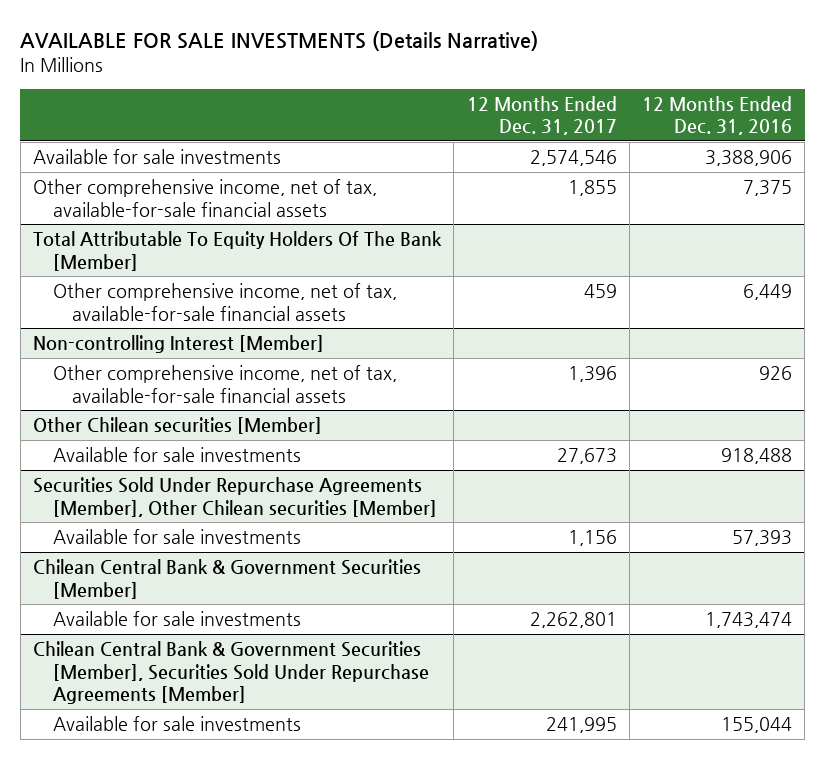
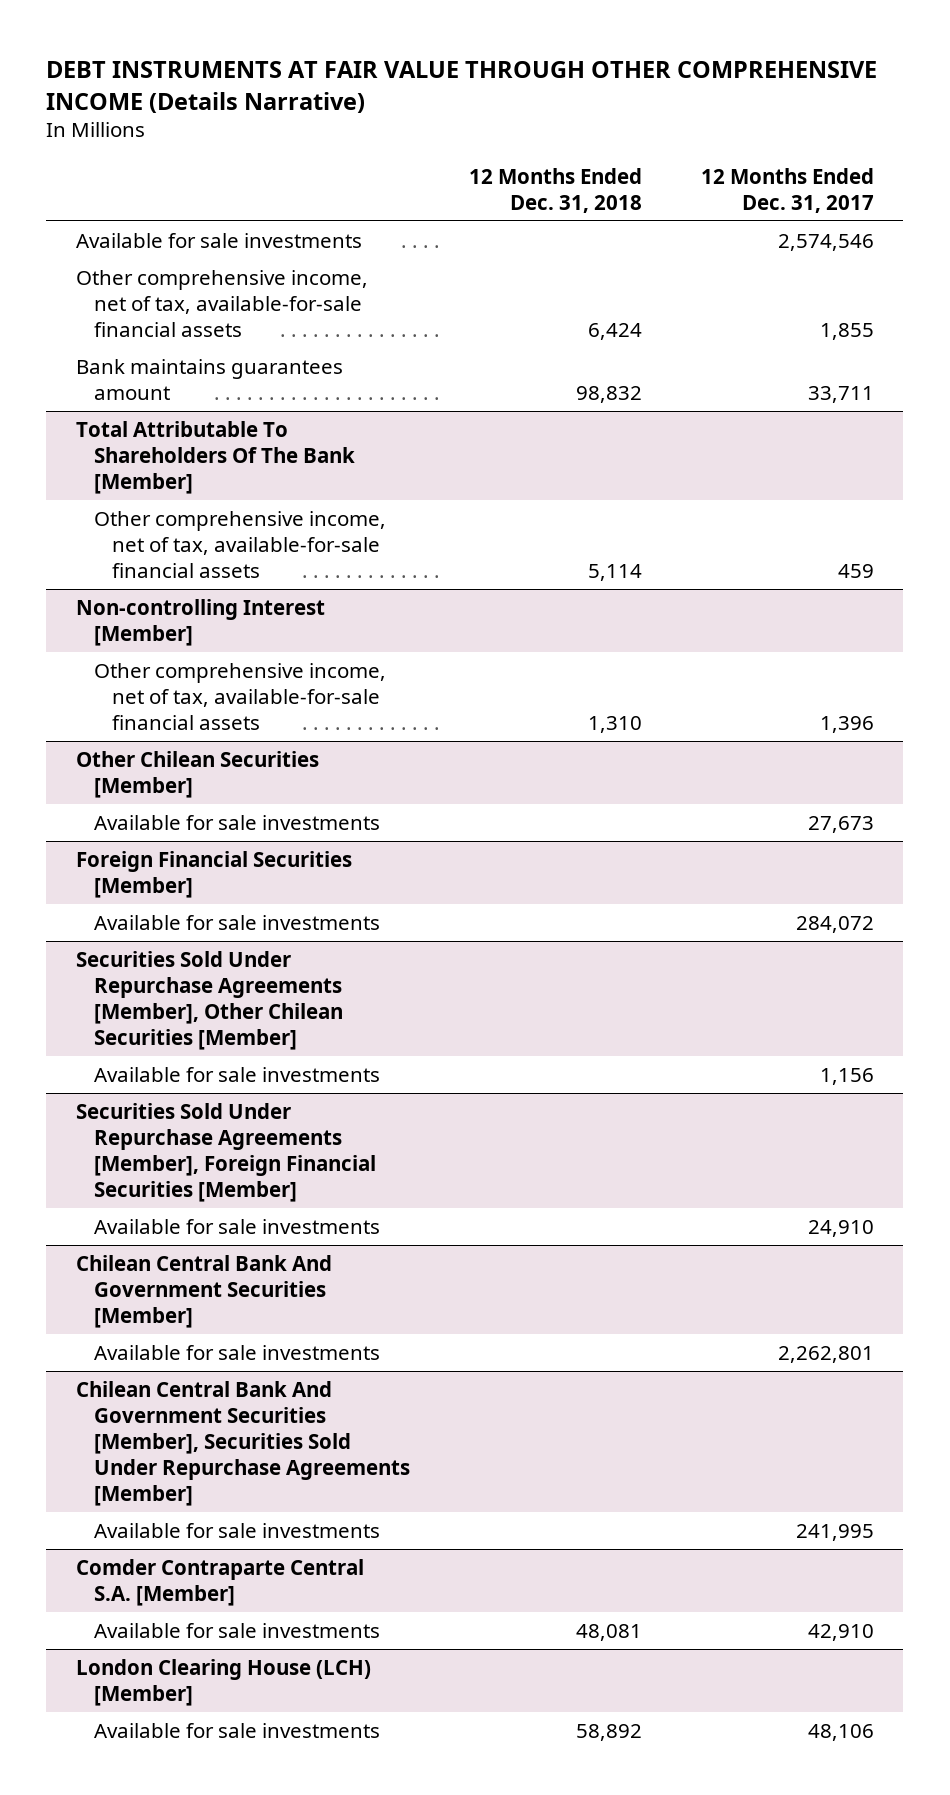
- AVAILABLE FOR SALE INVESTMENTS (Details Narrative)
+ DEBT INSTRUMENTS AT FAIR VALUE THROUGH OTHER COMPREHENSIVE INCOME (Details Narrative)
- | 12 Months Ended Dec. 31, 2017 | 12 Months Ended Dec. 31, 2016
+ | 12 Months Ended Dec. 31, 2018 | 12 Months Ended Dec. 31, 2017
- Total Attributable To Equity Holders Of The Bank [Member]
+ Bank maintains guarantees amount | 98,832 | 33,711
+ Total Attributable To Shareholders Of The Bank [Member]
- Other Chilean securities [Member]
+ Other Chilean Securities [Member]
- Securities Sold Under Repurchase Agreements [Member], Other Chilean securities [Member]
+ Foreign Financial Securities [Member]
+ Available for sale investments | | 284,072
+ Securities Sold Under Repurchase Agreements [Member], Other Chilean Securities [Member]
- Chilean Central Bank & Government Securities [Member]
+ Securities Sold Under Repurchase Agreements [Member], Foreign Financial Securities [Member]
+ Available for sale investments | | 24,910
+ Chilean Central Bank And Government Securities [Member]
- Chilean Central Bank & Government Securities [Member], Securities Sold Under Repurchase Agreements [Member]
+ Chilean Central Bank And Government Securities [Member], Securities Sold Under Repurchase Agreements [Member]
+ Comder Contraparte Central S.A. [Member]
+ Available for sale investments | 48,081 | 42,910
+ London Clearing House (LCH) [Member]
+ Available for sale investments | 58,892 | 48,106

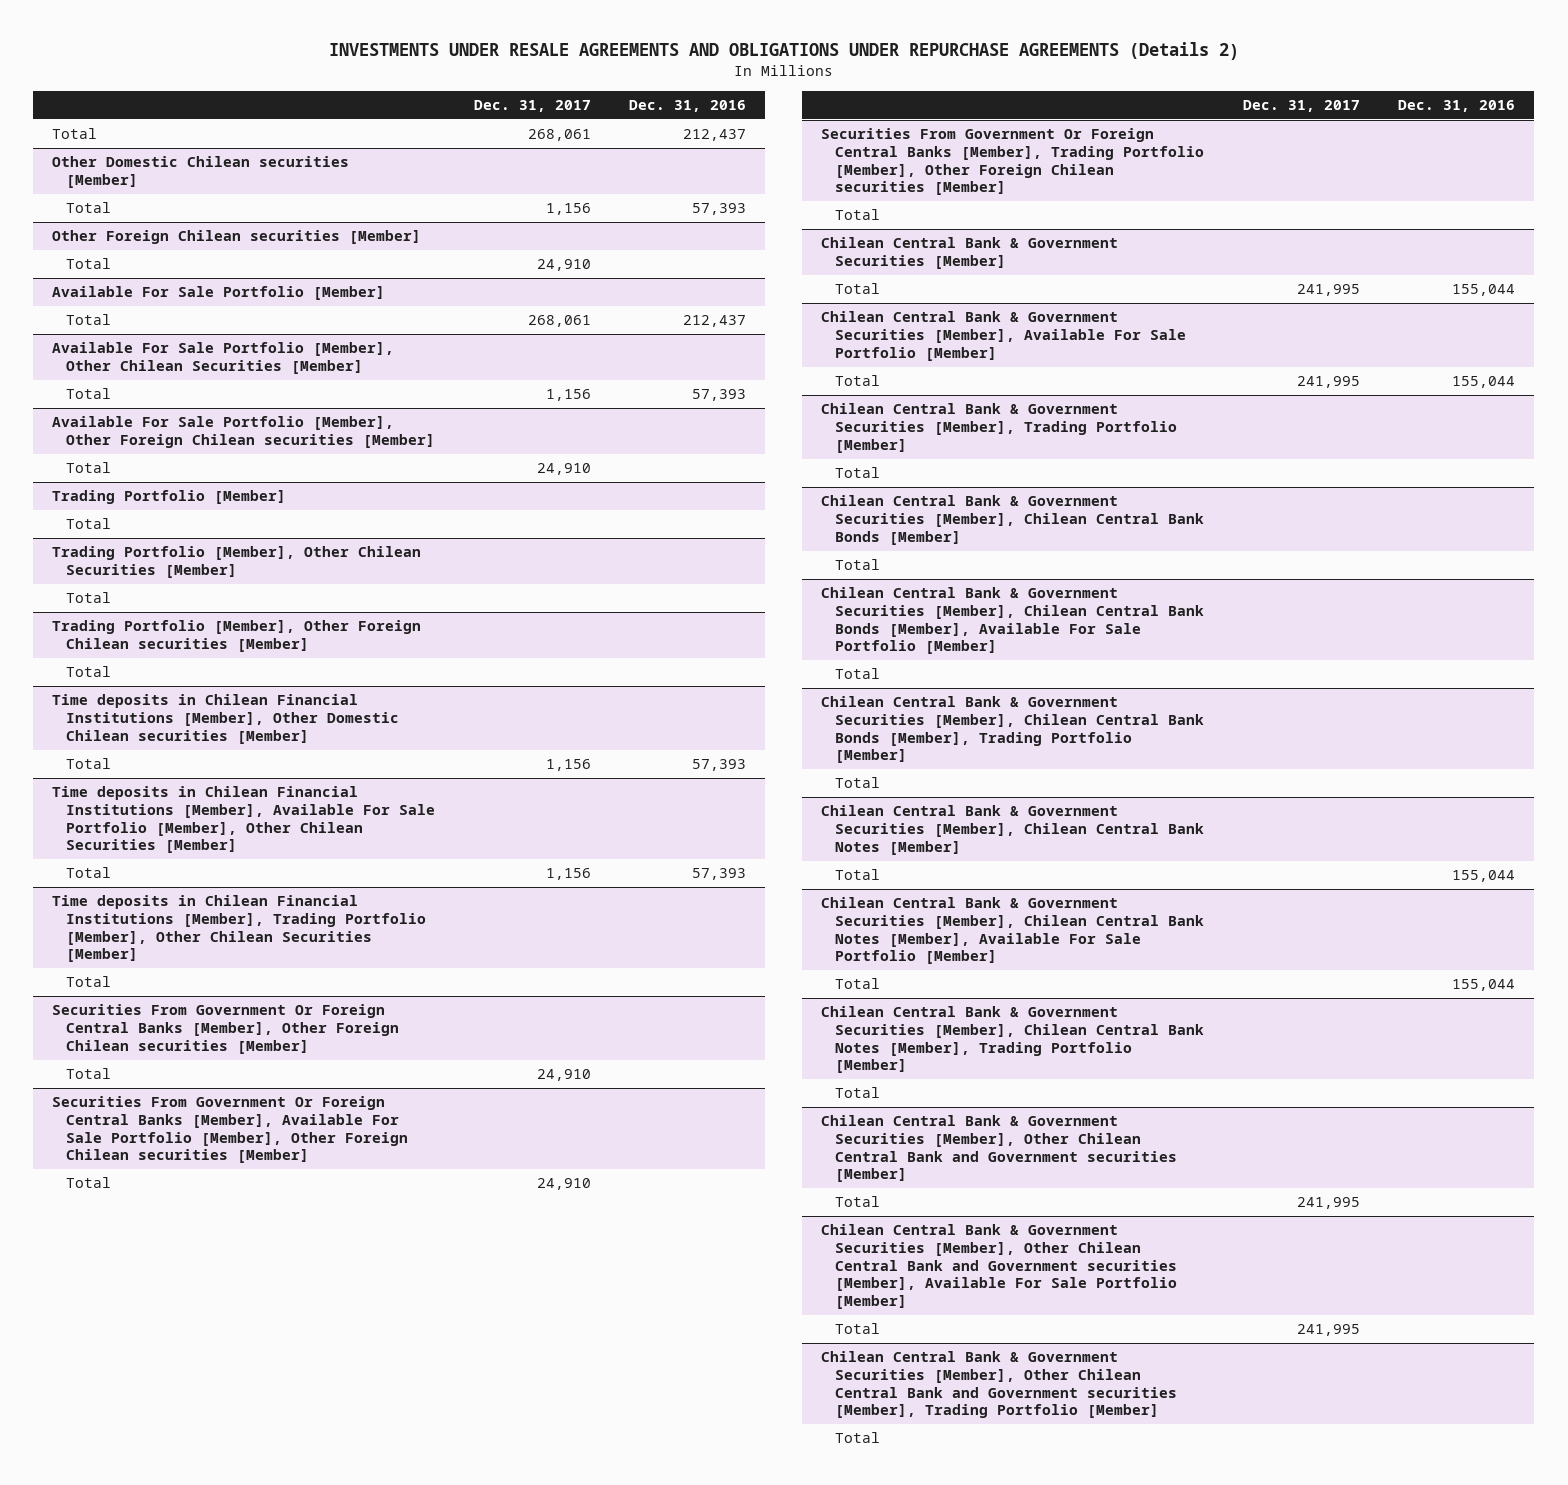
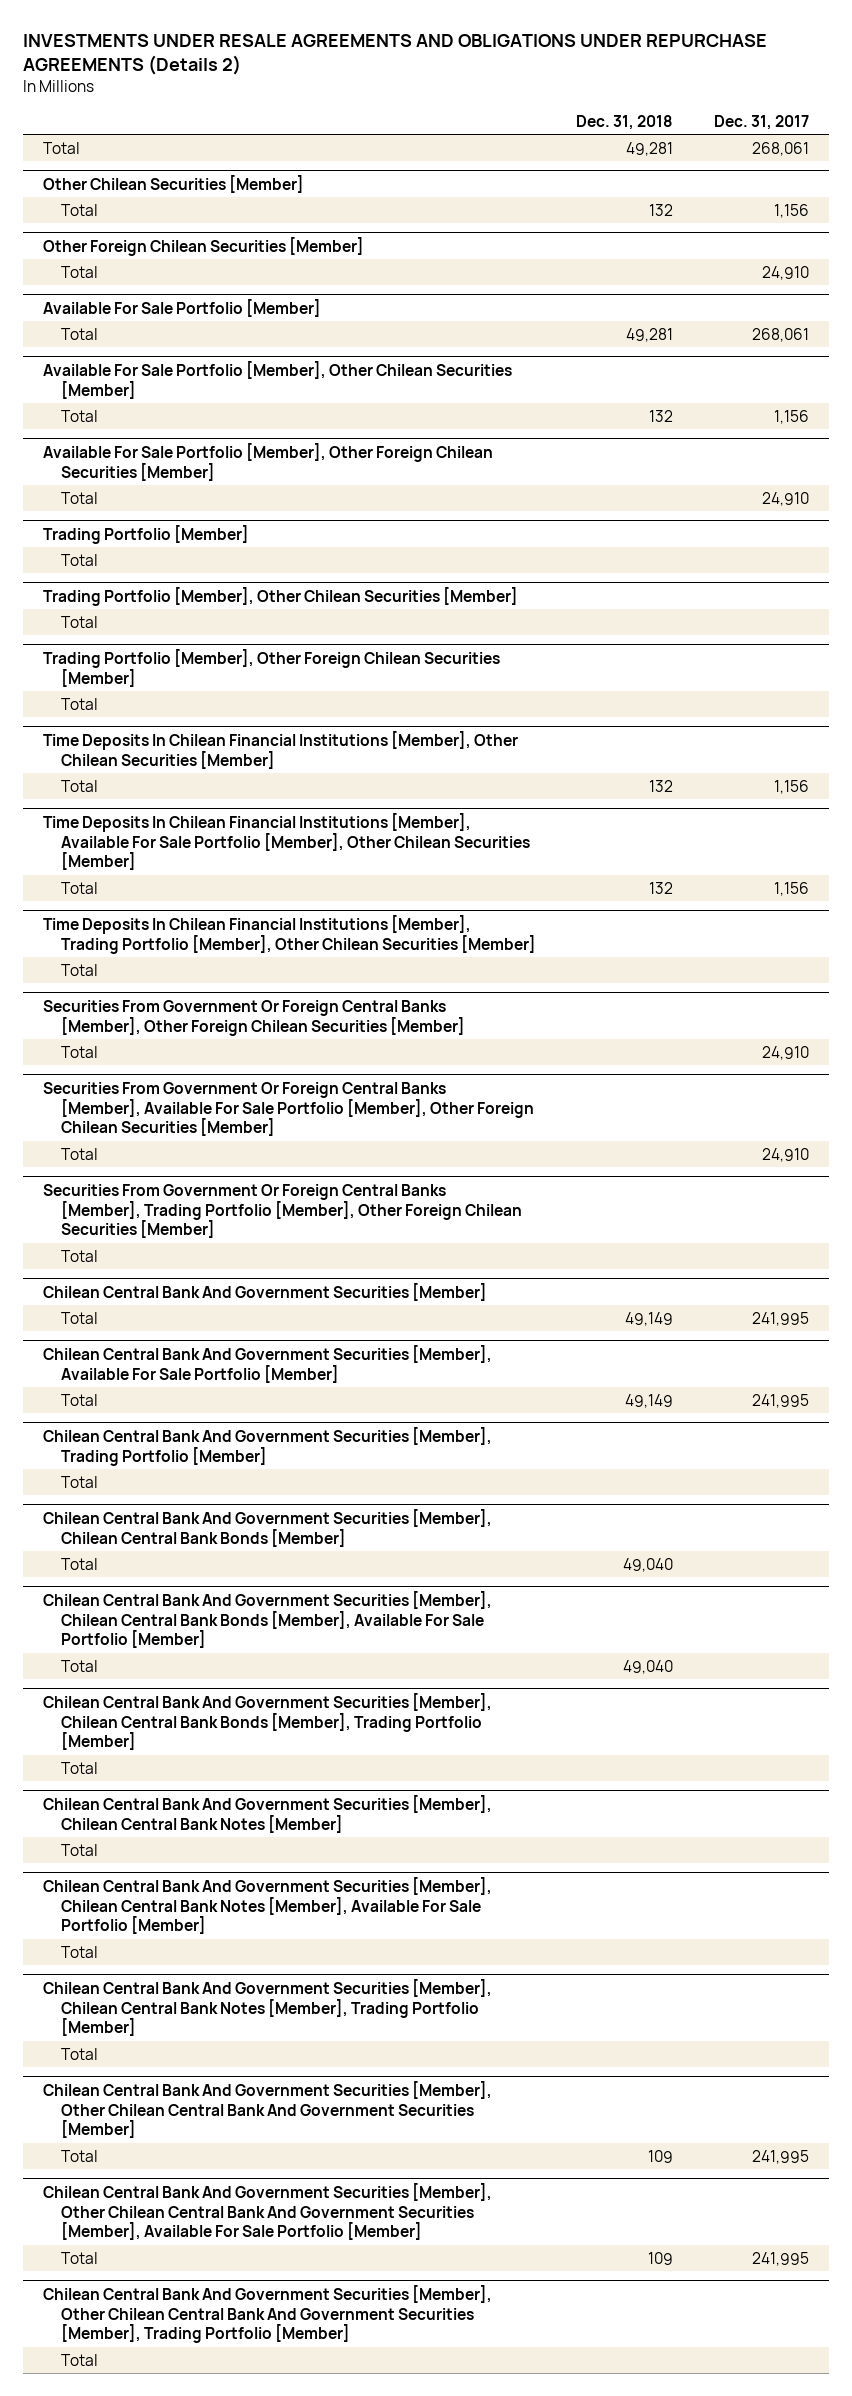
- | Dec. 31, 2017 | Dec. 31, 2016
+ | Dec. 31, 2018 | Dec. 31, 2017
- Other Domestic Chilean securities [Member]
+ Other Chilean Securities [Member]
- Other Foreign Chilean securities [Member]
+ Other Foreign Chilean Securities [Member]
- Available For Sale Portfolio [Member], Other Foreign Chilean securities [Member]
+ Available For Sale Portfolio [Member], Other Foreign Chilean Securities [Member]
- Trading Portfolio [Member], Other Foreign Chilean securities [Member]
+ Trading Portfolio [Member], Other Foreign Chilean Securities [Member]
- Time deposits in Chilean Financial Institutions [Member], Other Domestic Chilean securities [Member]
+ Time Deposits In Chilean Financial Institutions [Member], Other Chilean Securities [Member]
- Time deposits in Chilean Financial Institutions [Member], Available For Sale Portfolio [Member], Other Chilean Securities [Member]
+ Time Deposits In Chilean Financial Institutions [Member], Available For Sale Portfolio [Member], Other Chilean Securities [Member]
- Time deposits in Chilean Financial Institutions [Member], Trading Portfolio [Member], Other Chilean Securities [Member]
+ Time Deposits In Chilean Financial Institutions [Member], Trading Portfolio [Member], Other Chilean Securities [Member]
- Securities From Government Or Foreign Central Banks [Member], Other Foreign Chilean securities [Member]
+ Securities From Government Or Foreign Central Banks [Member], Other Foreign Chilean Securities [Member]
- Securities From Government Or Foreign Central Banks [Member], Available For Sale Portfolio [Member], Other Foreign Chilean securities [Member]
+ Securities From Government Or Foreign Central Banks [Member], Available For Sale Portfolio [Member], Other Foreign Chilean Securities [Member]
- Securities From Government Or Foreign Central Banks [Member], Trading Portfolio [Member], Other Foreign Chilean securities [Member]
+ Securities From Government Or Foreign Central Banks [Member], Trading Portfolio [Member], Other Foreign Chilean Securities [Member]
- Chilean Central Bank & Government Securities [Member]
+ Chilean Central Bank And Government Securities [Member]
- Chilean Central Bank & Government Securities [Member], Available For Sale Portfolio [Member]
+ Chilean Central Bank And Government Securities [Member], Available For Sale Portfolio [Member]
- Chilean Central Bank & Government Securities [Member], Trading Portfolio [Member]
+ Chilean Central Bank And Government Securities [Member], Trading Portfolio [Member]
- Chilean Central Bank & Government Securities [Member], Chilean Central Bank Bonds [Member]
+ Chilean Central Bank And Government Securities [Member], Chilean Central Bank Bonds [Member]
- Chilean Central Bank & Government Securities [Member], Chilean Central Bank Bonds [Member], Available For Sale Portfolio [Member]
+ Chilean Central Bank And Government Securities [Member], Chilean Central Bank Bonds [Member], Available For Sale Portfolio [Member]
- Chilean Central Bank & Government Securities [Member], Chilean Central Bank Bonds [Member], Trading Portfolio [Member]
+ Chilean Central Bank And Government Securities [Member], Chilean Central Bank Bonds [Member], Trading Portfolio [Member]
- Chilean Central Bank & Government Securities [Member], Chilean Central Bank Notes [Member]
+ Chilean Central Bank And Government Securities [Member], Chilean Central Bank Notes [Member]
- Chilean Central Bank & Government Securities [Member], Chilean Central Bank Notes [Member], Available For Sale Portfolio [Member]
+ Chilean Central Bank And Government Securities [Member], Chilean Central Bank Notes [Member], Available For Sale Portfolio [Member]
- Chilean Central Bank & Government Securities [Member], Chilean Central Bank Notes [Member], Trading Portfolio [Member]
+ Chilean Central Bank And Government Securities [Member], Chilean Central Bank Notes [Member], Trading Portfolio [Member]
- Chilean Central Bank & Government Securities [Member], Other Chilean Central Bank and Government securities [Member]
+ Chilean Central Bank And Government Securities [Member], Other Chilean Central Bank And Government Securities [Member]
- Chilean Central Bank & Government Securities [Member], Other Chilean Central Bank and Government securities [Member], Available For Sale Portfolio [Member]
+ Chilean Central Bank And Government Securities [Member], Other Chilean Central Bank And Government Securities [Member], Available For Sale Portfolio [Member]
- Chilean Central Bank & Government Securities [Member], Other Chilean Central Bank and Government securities [Member], Trading Portfolio [Member]
+ Chilean Central Bank And Government Securities [Member], Other Chilean Central Bank And Government Securities [Member], Trading Portfolio [Member]

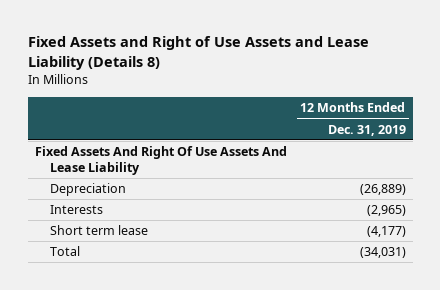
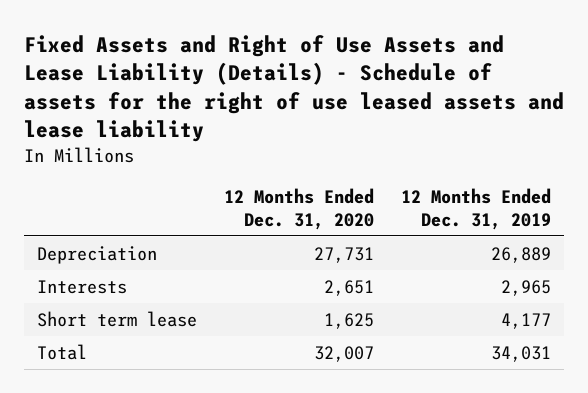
- Fixed Assets and Right of Use Assets and Lease Liability (Details 8)
+ Fixed Assets and Right of Use Assets and Lease Liability (Details) - Schedule of assets for the right of use leased assets and lease liability
- | 12 Months Ended Dec. 31, 2019
+ | 12 Months Ended Dec. 31, 2020 | 12 Months Ended Dec. 31, 2019
- Fixed Assets And Right Of Use Assets And Lease Liability
- Depreciation | (26,889)
- Interests | (2,965)
- Short term lease | (4,177)
- Total | (34,031)
+ Depreciation | 27,731 | 26,889
+ Interests | 2,651 | 2,965
+ Short term lease | 1,625 | 4,177
+ Total | 32,007 | 34,031

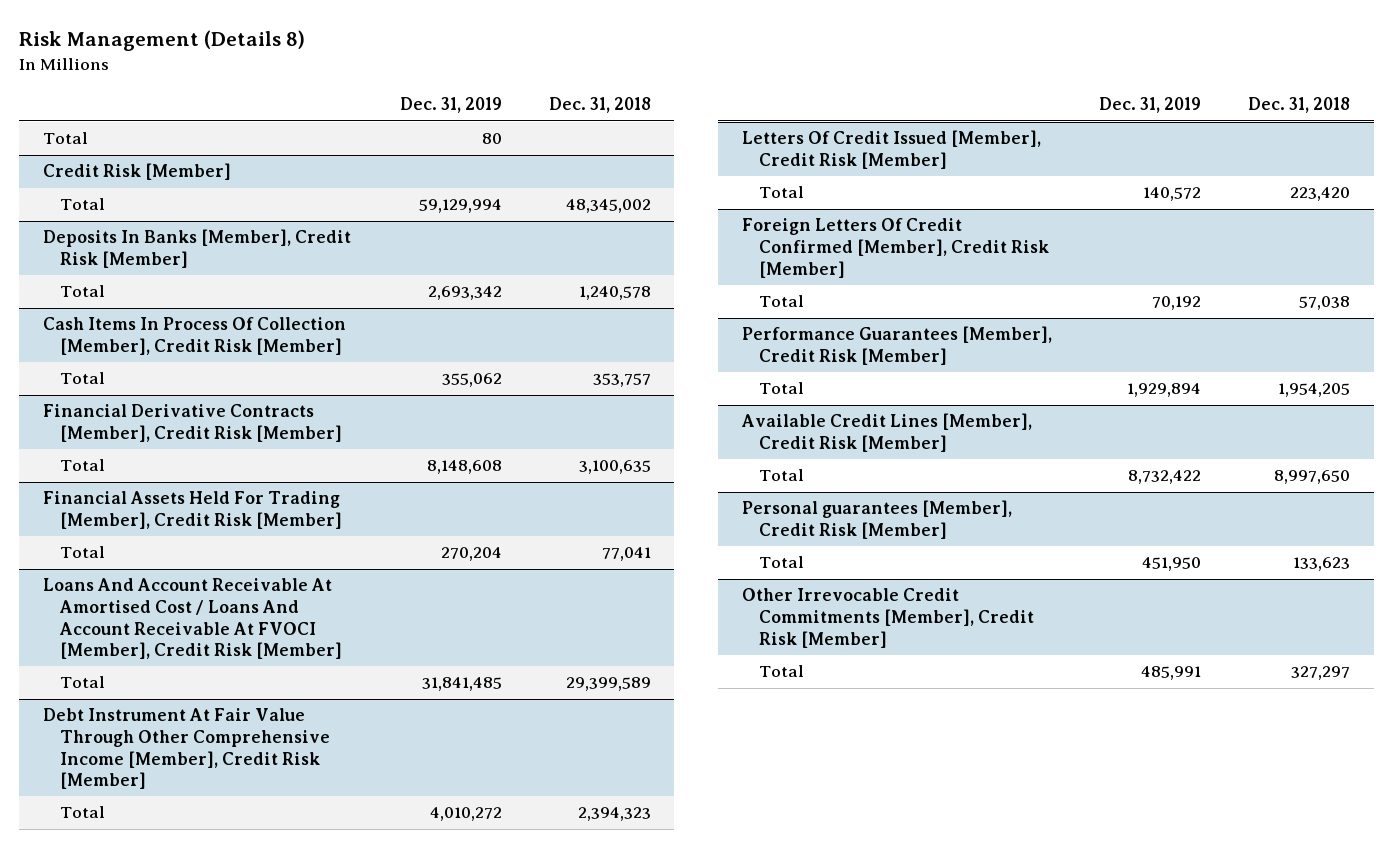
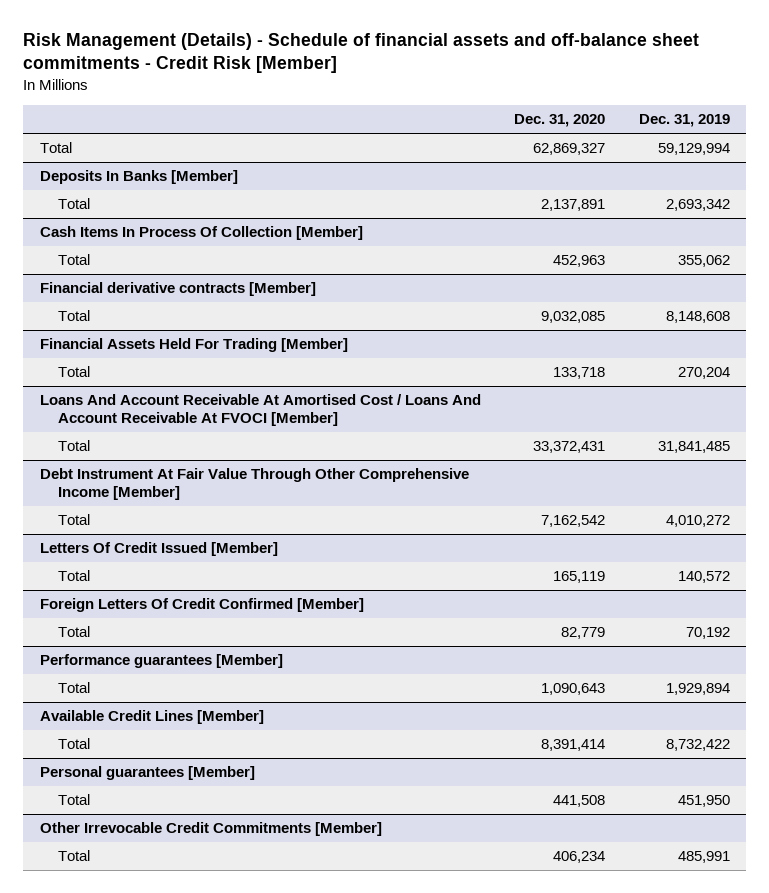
- Risk Management (Details 8)
+ Risk Management (Details) - Schedule of financial assets and off-balance sheet commitments - Credit Risk [Member]
- | Dec. 31, 2019 | Dec. 31, 2018
+ | Dec. 31, 2020 | Dec. 31, 2019
- Total | 80 |
- Credit Risk [Member]
- Deposits In Banks [Member], Credit Risk [Member]
+ Deposits In Banks [Member]
- Cash Items In Process Of Collection [Member], Credit Risk [Member]
+ Cash Items In Process Of Collection [Member]
- Financial Derivative Contracts [Member], Credit Risk [Member]
+ Financial derivative contracts [Member]
- Financial Assets Held For Trading [Member], Credit Risk [Member]
+ Financial Assets Held For Trading [Member]
- Loans And Account Receivable At Amortised Cost / Loans And Account Receivable At FVOCI [Member], Credit Risk [Member]
+ Loans And Account Receivable At Amortised Cost / Loans And Account Receivable At FVOCI [Member]
- Debt Instrument At Fair Value Through Other Comprehensive Income [Member], Credit Risk [Member]
+ Debt Instrument At Fair Value Through Other Comprehensive Income [Member]
- Letters Of Credit Issued [Member], Credit Risk [Member]
+ Letters Of Credit Issued [Member]
- Foreign Letters Of Credit Confirmed [Member], Credit Risk [Member]
+ Foreign Letters Of Credit Confirmed [Member]
- Performance Guarantees [Member], Credit Risk [Member]
+ Performance guarantees [Member]
- Available Credit Lines [Member], Credit Risk [Member]
+ Available Credit Lines [Member]
- Personal guarantees [Member], Credit Risk [Member]
+ Personal guarantees [Member]
- Other Irrevocable Credit Commitments [Member], Credit Risk [Member]
+ Other Irrevocable Credit Commitments [Member]

